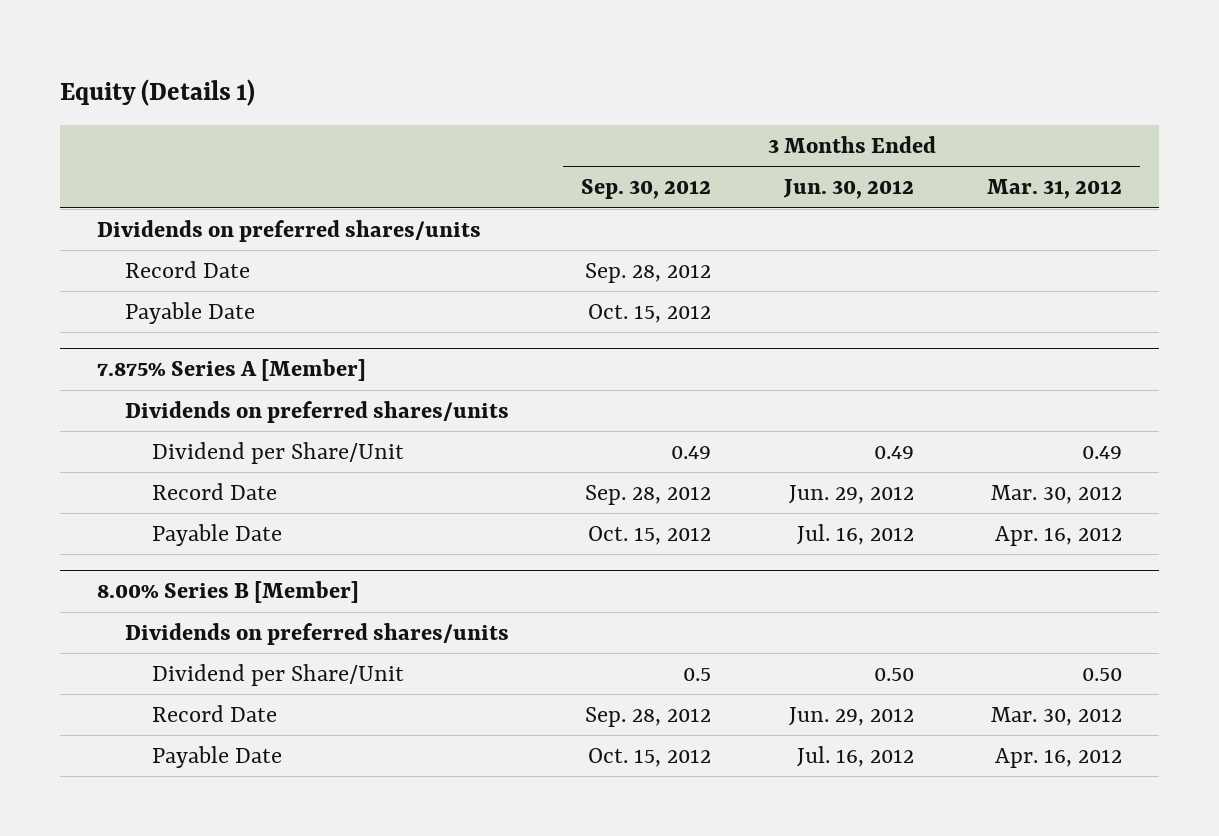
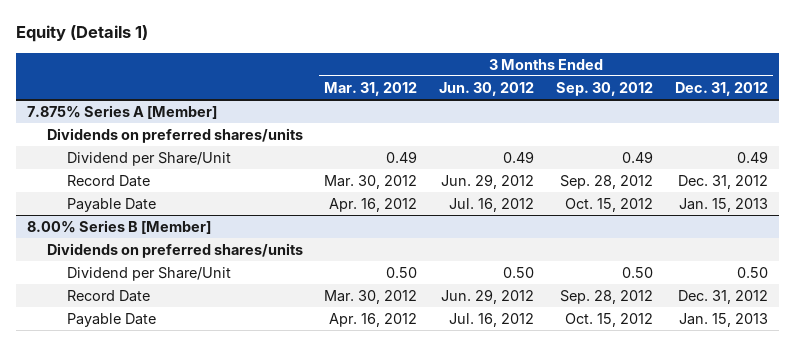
- | 3 Months Ended Sep. 30, 2012 | 3 Months Ended Jun. 30, 2012 | 3 Months Ended Mar. 31, 2012
+ | 3 Months Ended Mar. 31, 2012 | 3 Months Ended Jun. 30, 2012 | 3 Months Ended Sep. 30, 2012 | 3 Months Ended Dec. 31, 2012
- Dividends on preferred shares/units
- Record Date | Sep. 28, 2012 | |
- Payable Date | Oct. 15, 2012 | |
@ 8.00% Series B [Member]
- Dividend per Share/Unit | 0.5 | 0.50 | 0.50
+ Dividend per Share/Unit | 0.50 | 0.50 | 0.50 | 0.50

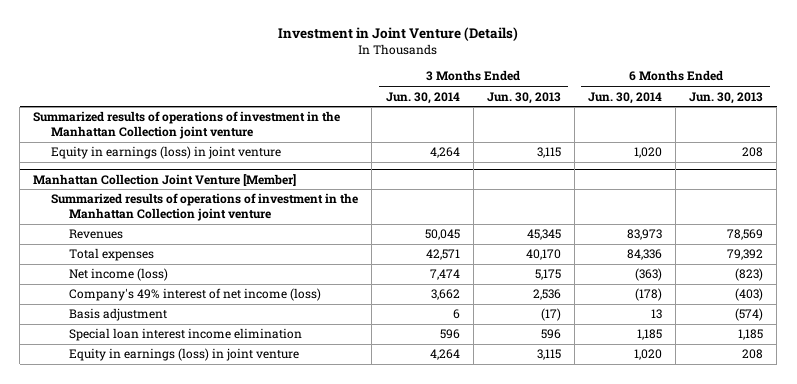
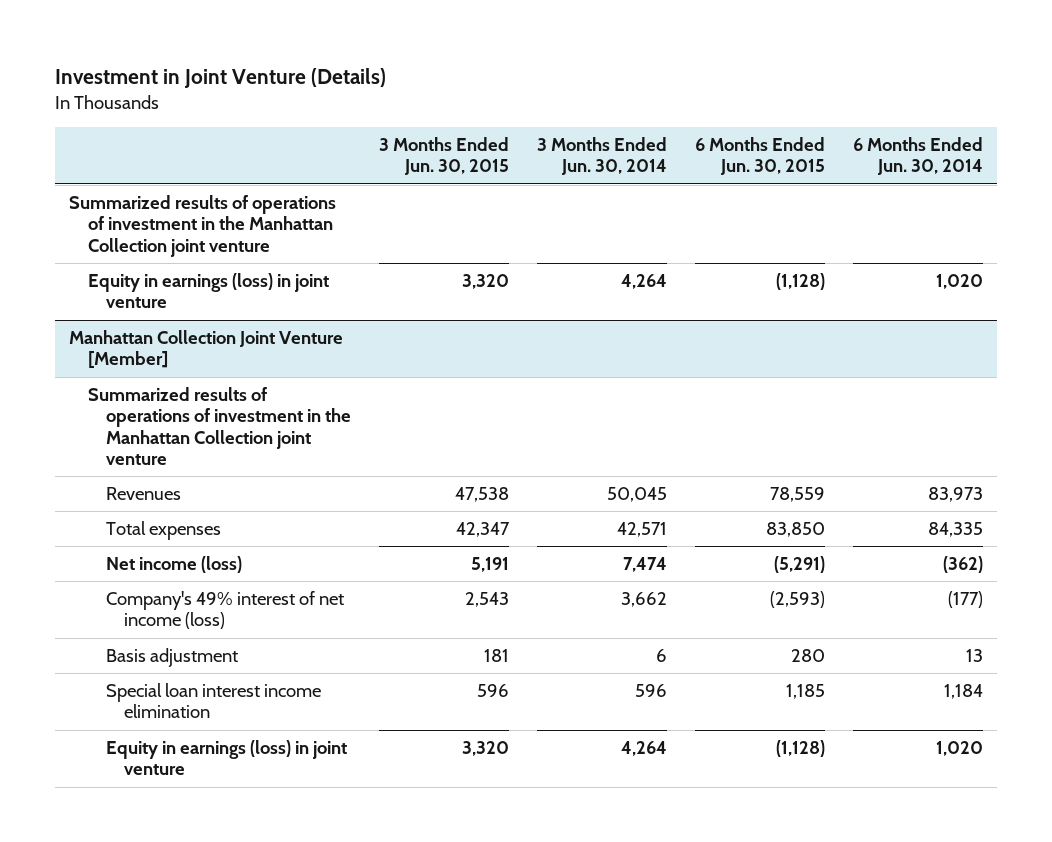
- | 3 Months Ended Jun. 30, 2014 | 3 Months Ended Jun. 30, 2013 | 6 Months Ended Jun. 30, 2014 | 6 Months Ended Jun. 30, 2013
+ | 3 Months Ended Jun. 30, 2015 | 3 Months Ended Jun. 30, 2014 | 6 Months Ended Jun. 30, 2015 | 6 Months Ended Jun. 30, 2014
@ Manhattan Collection Joint Venture [Member]
- Total expenses | 42,571 | 40,170 | 84,336 | 79,392
- Net income (loss) | 7,474 | 5,175 | (363) | (823)
- Company's 49% interest of net income (loss) | 3,662 | 2,536 | (178) | (403)
+ Total expenses | 42,347 | 42,571 | 83,850 | 84,335
+ Net income (loss) | 5,191 | 7,474 | (5,291) | (362)
+ Company's 49% interest of net income (loss) | 2,543 | 3,662 | (2,593) | (177)
- Special loan interest income elimination | 596 | 596 | 1,185 | 1,185
+ Special loan interest income elimination | 596 | 596 | 1,185 | 1,184

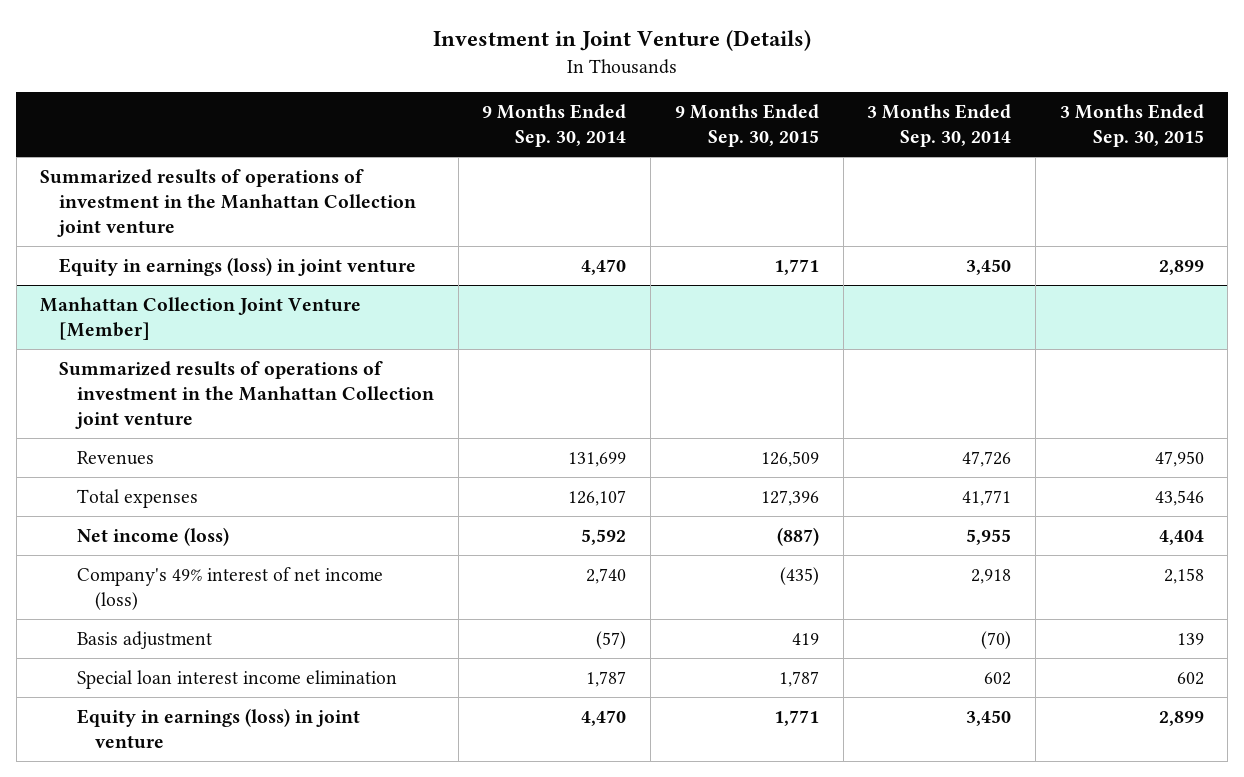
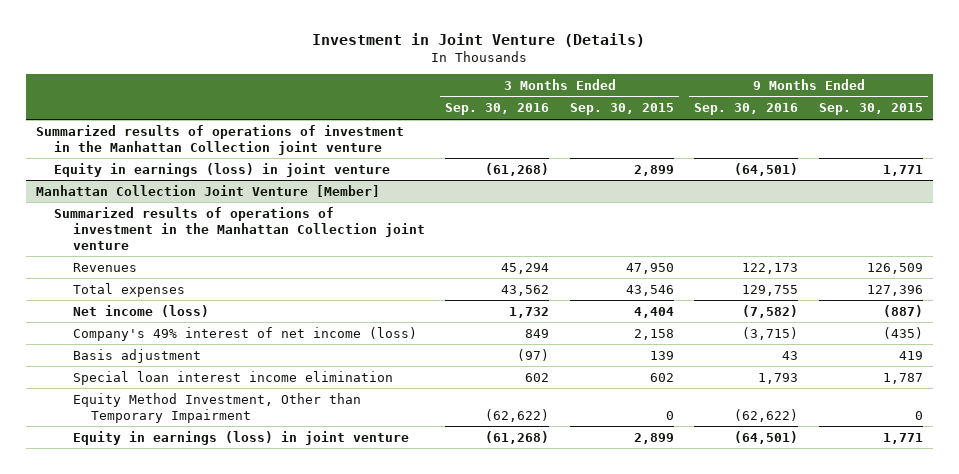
- | 9 Months Ended Sep. 30, 2014 | 9 Months Ended Sep. 30, 2015 | 3 Months Ended Sep. 30, 2014 | 3 Months Ended Sep. 30, 2015
+ | 3 Months Ended Sep. 30, 2016 | 3 Months Ended Sep. 30, 2015 | 9 Months Ended Sep. 30, 2016 | 9 Months Ended Sep. 30, 2015
@ Manhattan Collection Joint Venture [Member]
+ Equity Method Investment, Other than Temporary Impairment | (62,622) | 0 | (62,622) | 0

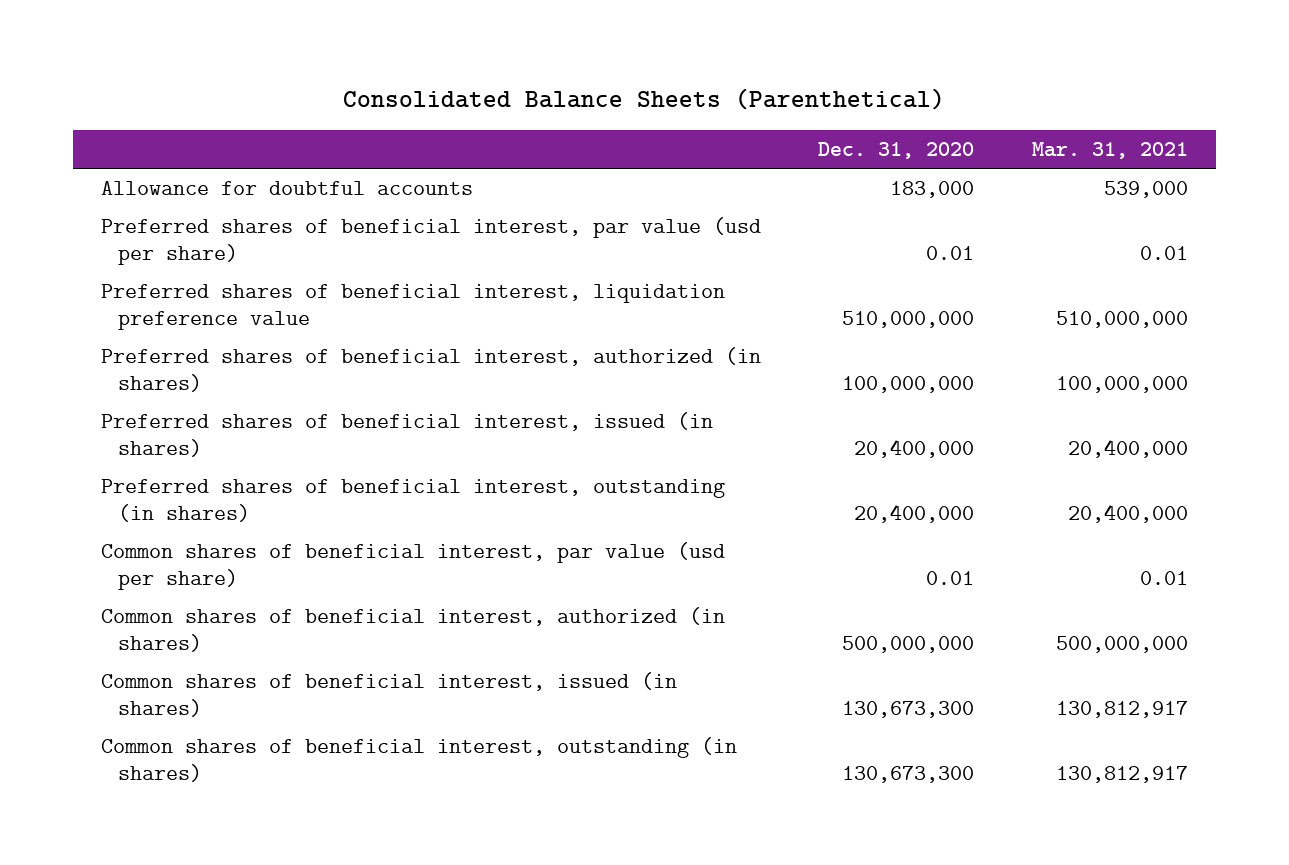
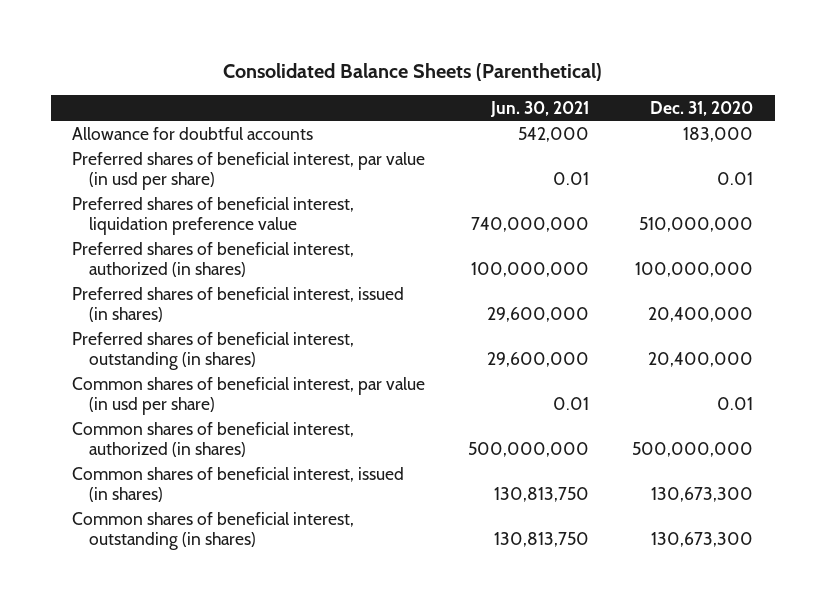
- | Dec. 31, 2020 | Mar. 31, 2021
+ | Jun. 30, 2021 | Dec. 31, 2020
- Preferred shares of beneficial interest, par value (usd per share) | 0.01 | 0.01
+ Preferred shares of beneficial interest, par value (in usd per share) | 0.01 | 0.01
- Common shares of beneficial interest, par value (usd per share) | 0.01 | 0.01
+ Common shares of beneficial interest, par value (in usd per share) | 0.01 | 0.01

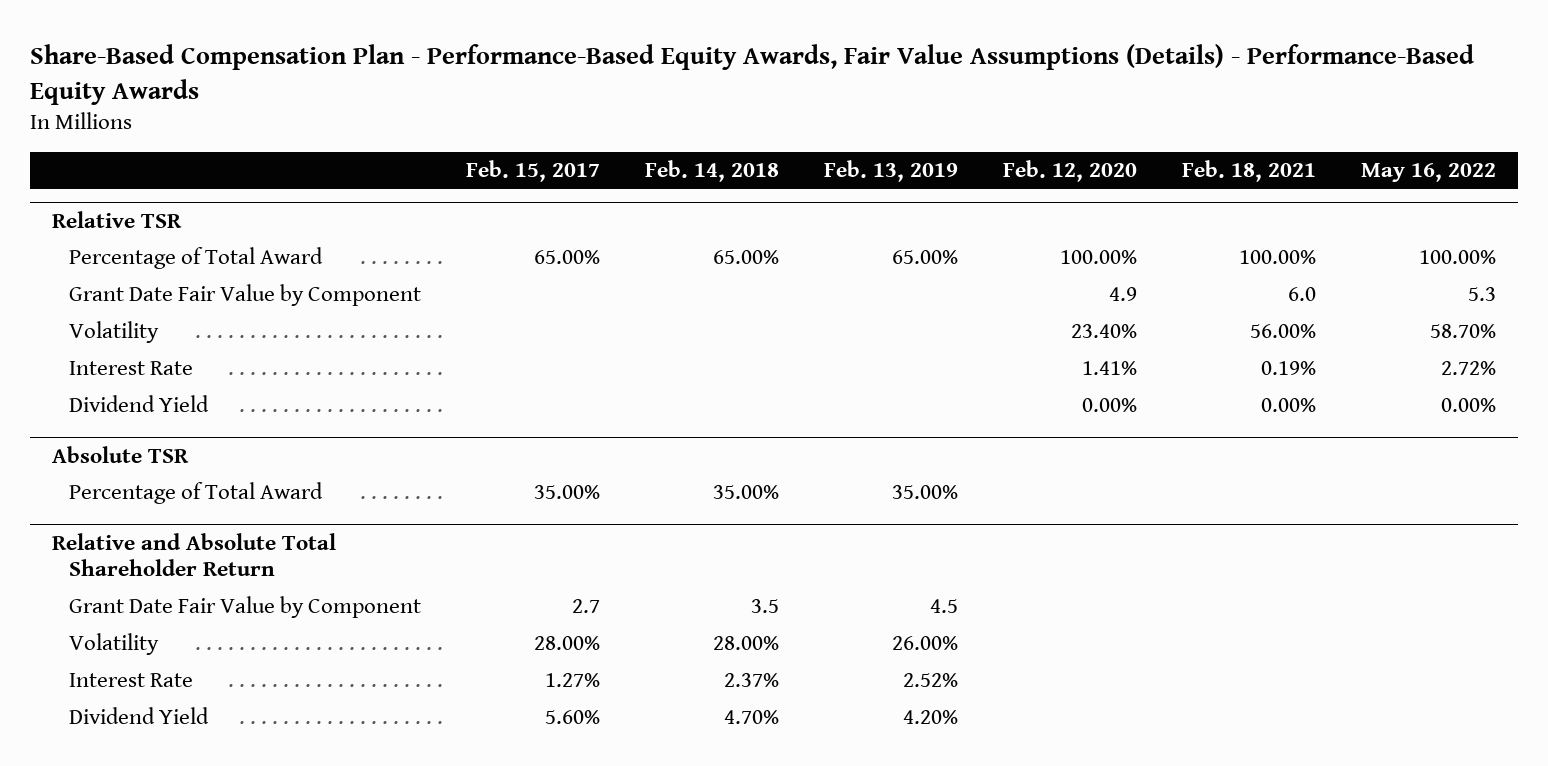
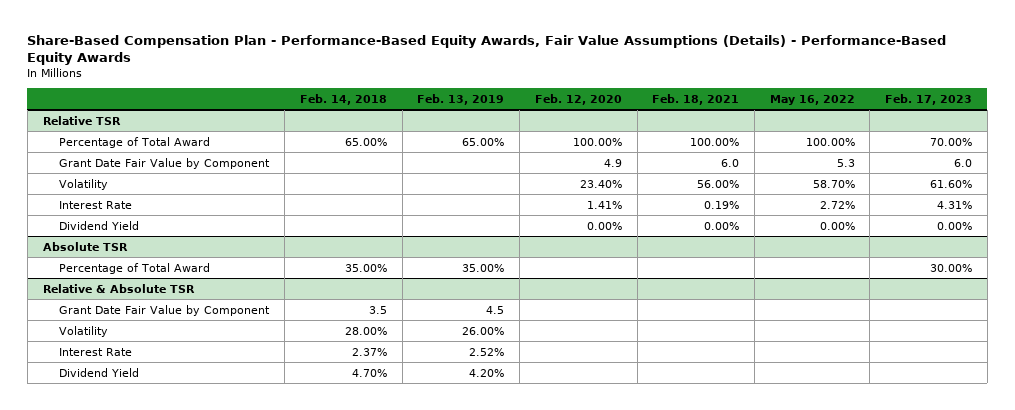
- | Feb. 15, 2017 | Feb. 14, 2018 | Feb. 13, 2019 | Feb. 12, 2020 | Feb. 18, 2021 | May 16, 2022
+ | Feb. 14, 2018 | Feb. 13, 2019 | Feb. 12, 2020 | Feb. 18, 2021 | May 16, 2022 | Feb. 17, 2023
- Relative and Absolute Total Shareholder Return
+ Relative & Absolute TSR

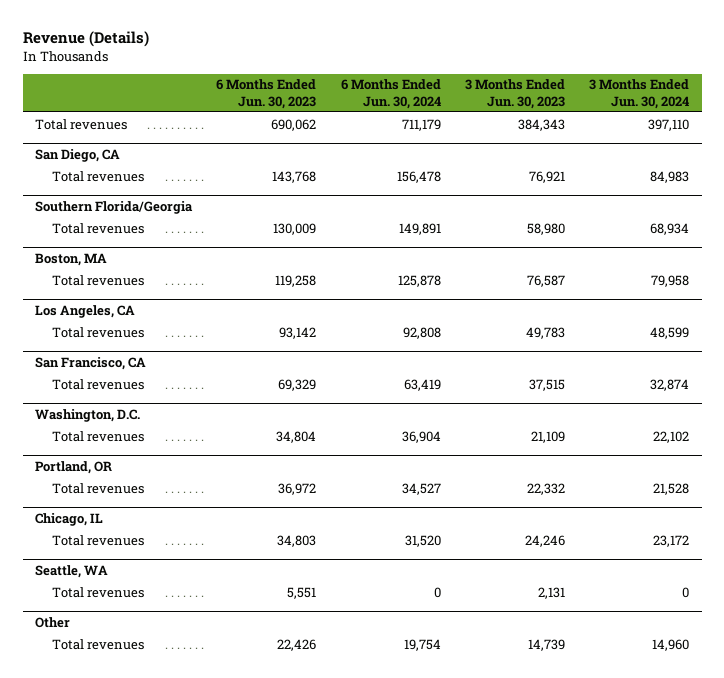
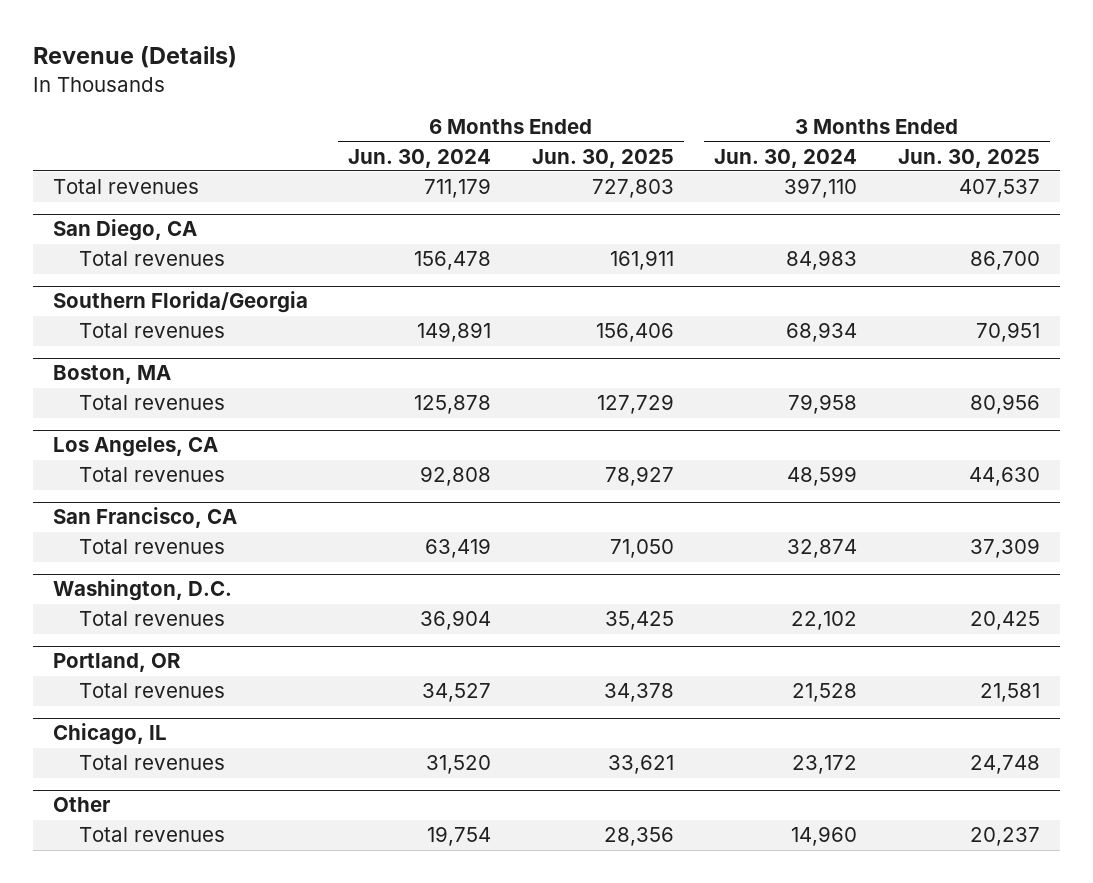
- | 6 Months Ended Jun. 30, 2023 | 6 Months Ended Jun. 30, 2024 | 3 Months Ended Jun. 30, 2023 | 3 Months Ended Jun. 30, 2024
+ | 6 Months Ended Jun. 30, 2024 | 6 Months Ended Jun. 30, 2025 | 3 Months Ended Jun. 30, 2024 | 3 Months Ended Jun. 30, 2025
- Seattle, WA
- Total revenues | 5,551 | 0 | 2,131 | 0

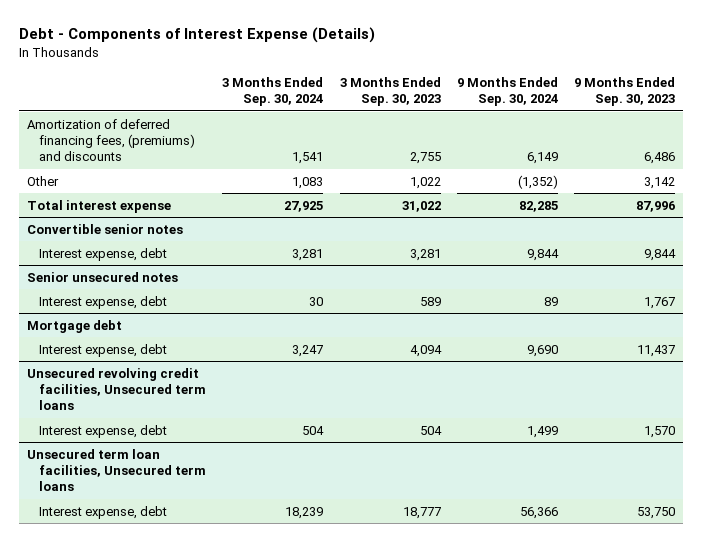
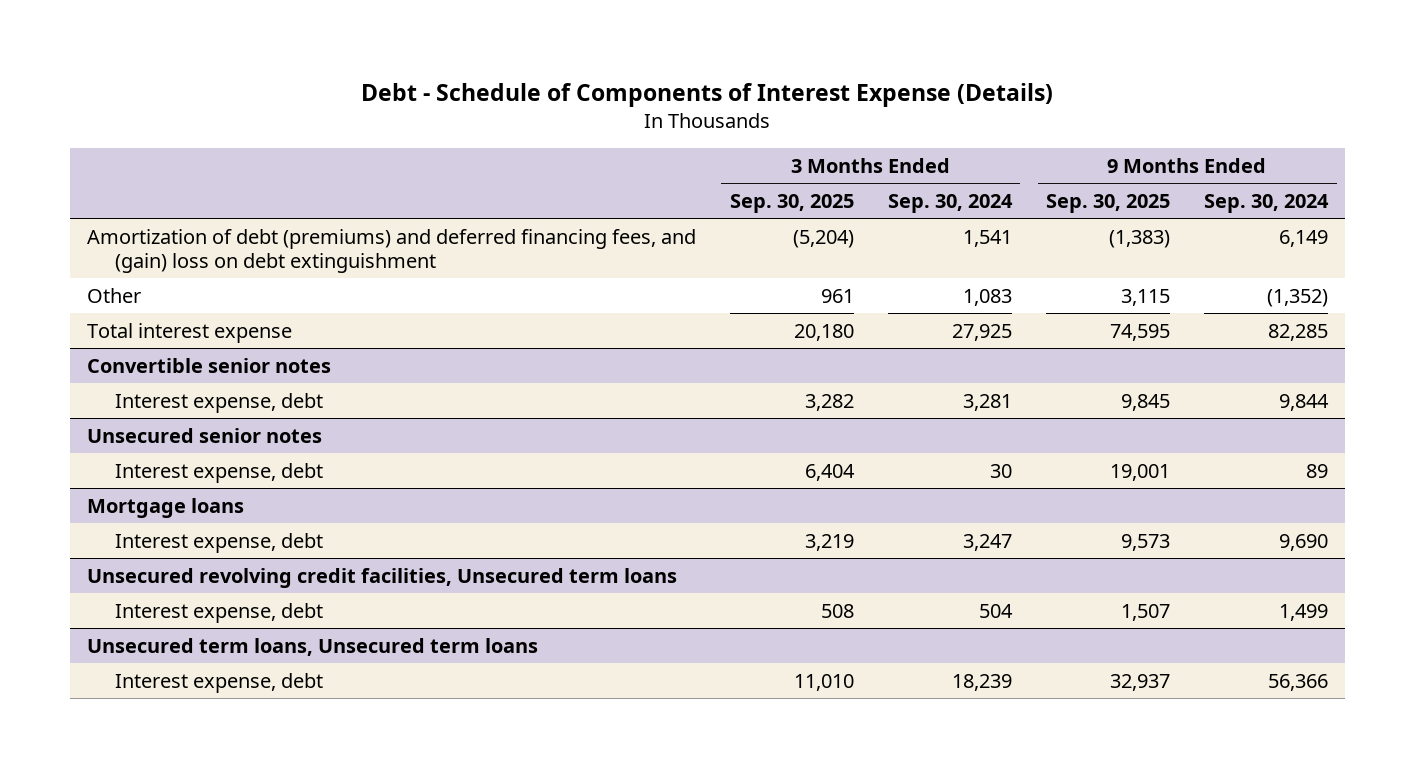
- Debt - Components of Interest Expense (Details)
+ Debt - Schedule of Components of Interest Expense (Details)
- | 3 Months Ended Sep. 30, 2024 | 3 Months Ended Sep. 30, 2023 | 9 Months Ended Sep. 30, 2024 | 9 Months Ended Sep. 30, 2023
+ | 3 Months Ended Sep. 30, 2025 | 3 Months Ended Sep. 30, 2024 | 9 Months Ended Sep. 30, 2025 | 9 Months Ended Sep. 30, 2024
- Amortization of deferred financing fees, (premiums) and discounts | 1,541 | 2,755 | 6,149 | 6,486
+ Amortization of debt (premiums) and deferred financing fees, and (gain) loss on debt extinguishment | (5,204) | 1,541 | (1,383) | 6,149
- Senior unsecured notes
+ Unsecured senior notes
- Mortgage debt
+ Mortgage loans
- Unsecured term loan facilities, Unsecured term loans
+ Unsecured term loans, Unsecured term loans

